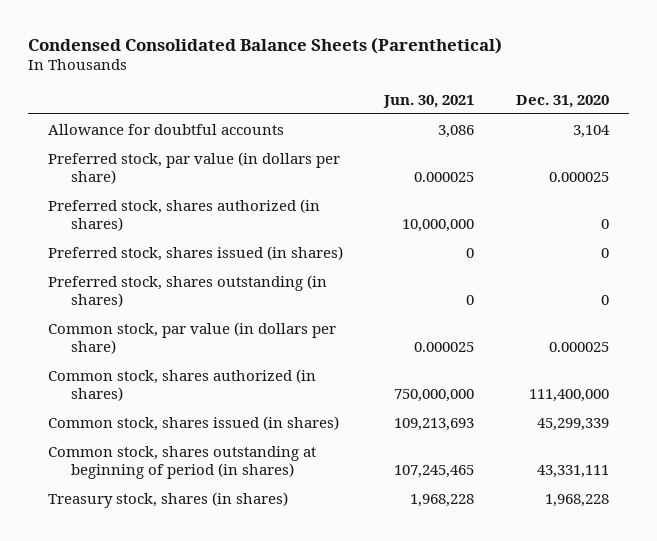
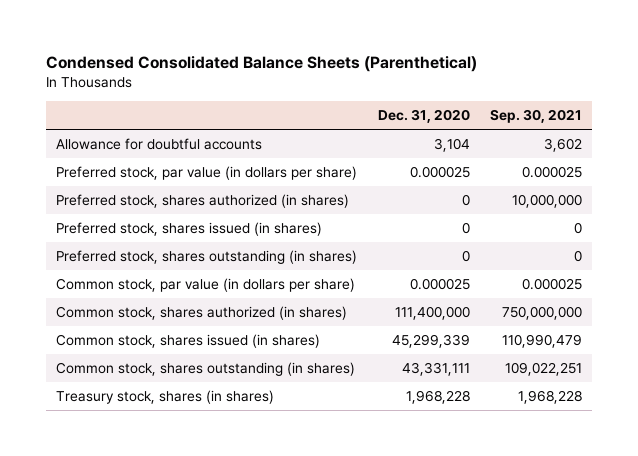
- | Jun. 30, 2021 | Dec. 31, 2020
+ | Dec. 31, 2020 | Sep. 30, 2021
- Common stock, shares outstanding at beginning of period (in shares) | 107,245,465 | 43,331,111
+ Common stock, shares outstanding (in shares) | 43,331,111 | 109,022,251

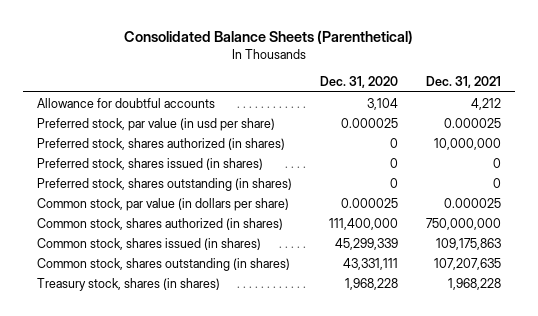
- Condensed Consolidated Balance Sheets (Parenthetical)
+ Consolidated Balance Sheets (Parenthetical)
- | Dec. 31, 2020 | Sep. 30, 2021
+ | Dec. 31, 2020 | Dec. 31, 2021
- Preferred stock, par value (in dollars per share) | 0.000025 | 0.000025
+ Preferred stock, par value (in usd per share) | 0.000025 | 0.000025

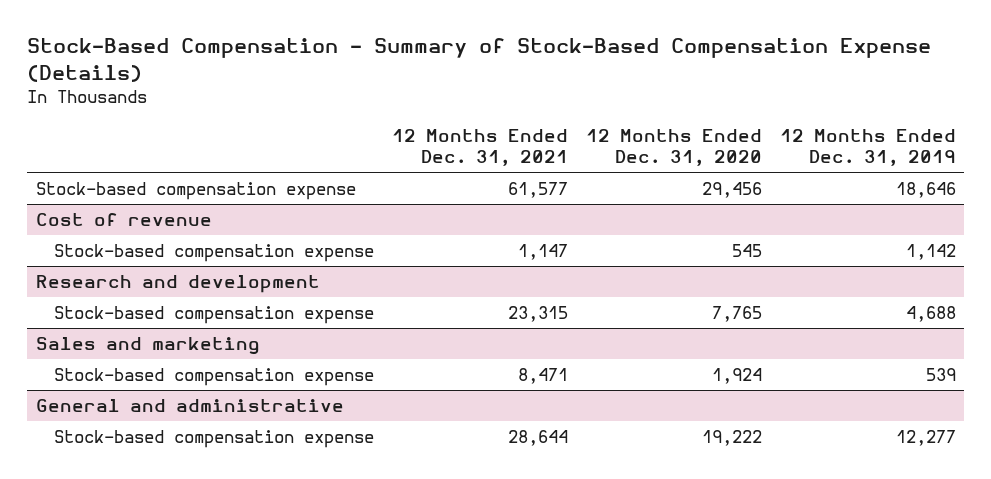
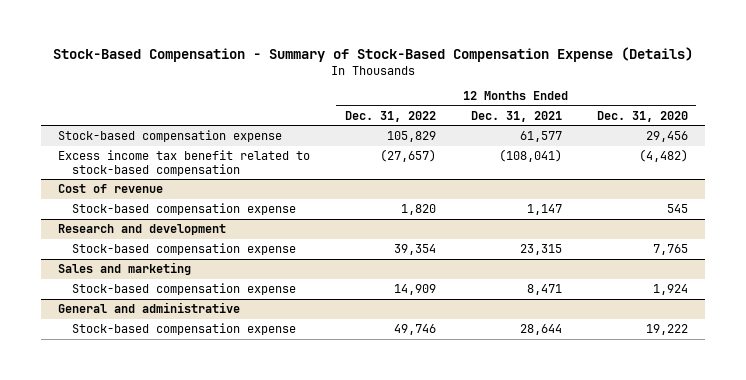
- | 12 Months Ended Dec. 31, 2021 | 12 Months Ended Dec. 31, 2020 | 12 Months Ended Dec. 31, 2019
+ | 12 Months Ended Dec. 31, 2022 | 12 Months Ended Dec. 31, 2021 | 12 Months Ended Dec. 31, 2020
+ Excess income tax benefit related to stock-based compensation | (27,657) | (108,041) | (4,482)

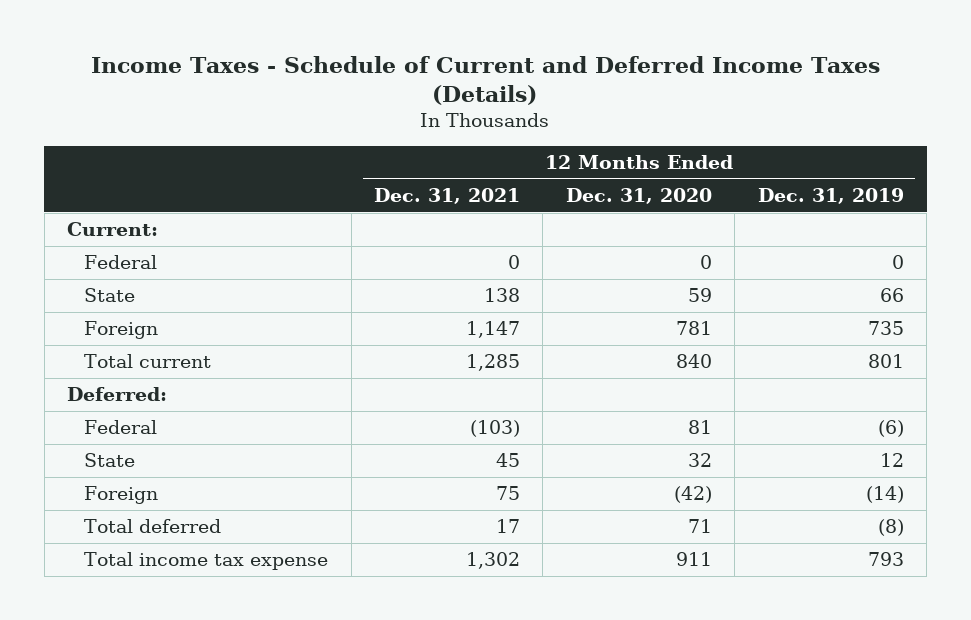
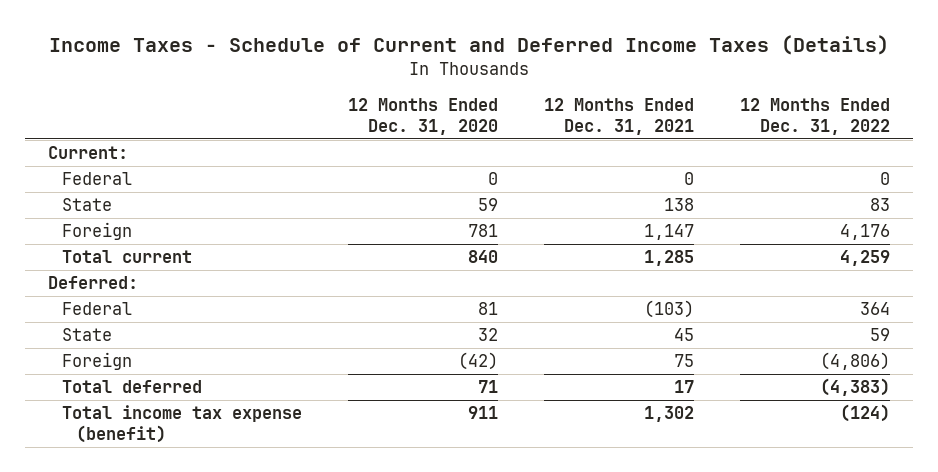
- | 12 Months Ended Dec. 31, 2021 | 12 Months Ended Dec. 31, 2020 | 12 Months Ended Dec. 31, 2019
+ | 12 Months Ended Dec. 31, 2020 | 12 Months Ended Dec. 31, 2021 | 12 Months Ended Dec. 31, 2022
- Total income tax expense | 1,302 | 911 | 793
+ Total income tax expense (benefit) | 911 | 1,302 | (124)

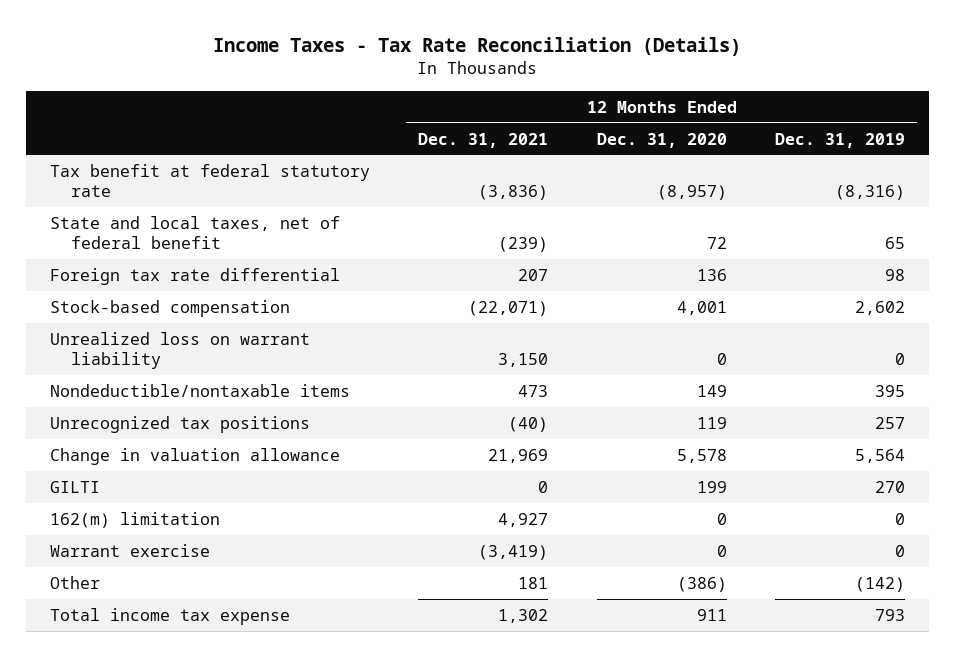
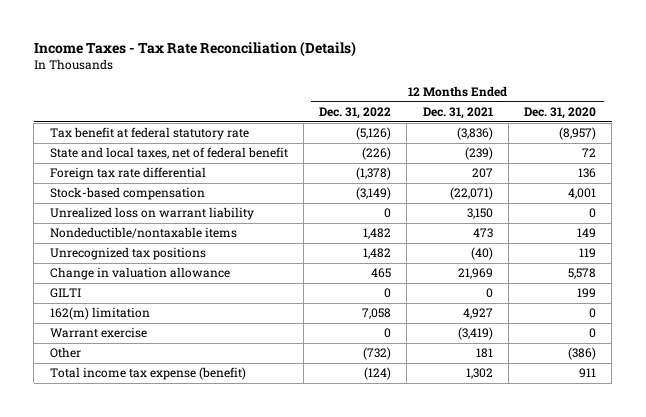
- | 12 Months Ended Dec. 31, 2021 | 12 Months Ended Dec. 31, 2020 | 12 Months Ended Dec. 31, 2019
+ | 12 Months Ended Dec. 31, 2022 | 12 Months Ended Dec. 31, 2021 | 12 Months Ended Dec. 31, 2020
- Total income tax expense | 1,302 | 911 | 793
+ Total income tax expense (benefit) | (124) | 1,302 | 911

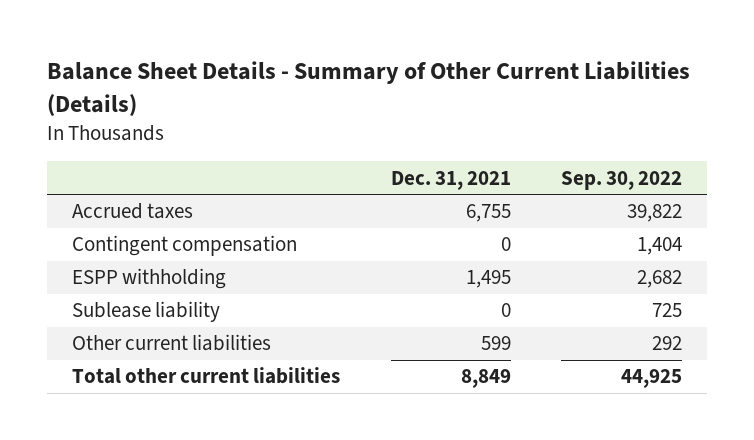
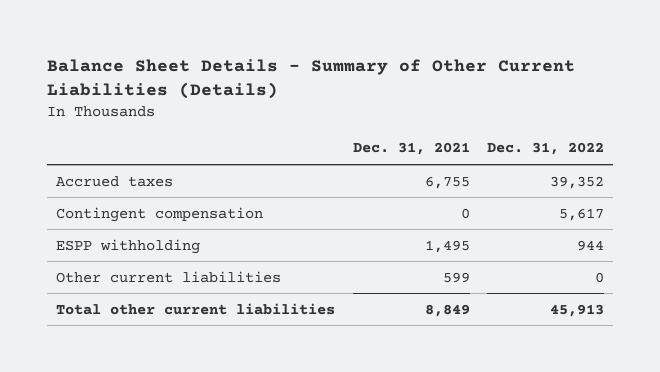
- | Dec. 31, 2021 | Sep. 30, 2022
+ | Dec. 31, 2021 | Dec. 31, 2022
- Sublease liability | 0 | 725

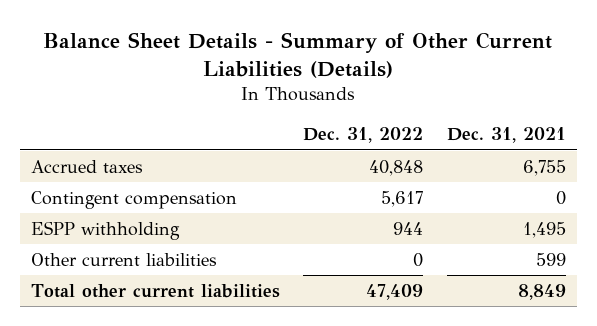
- | Dec. 31, 2021 | Dec. 31, 2022
+ | Dec. 31, 2022 | Dec. 31, 2021
- Accrued taxes | 6,755 | 39,352
+ Accrued taxes | 40,848 | 6,755
- Total other current liabilities | 8,849 | 45,913
+ Total other current liabilities | 47,409 | 8,849

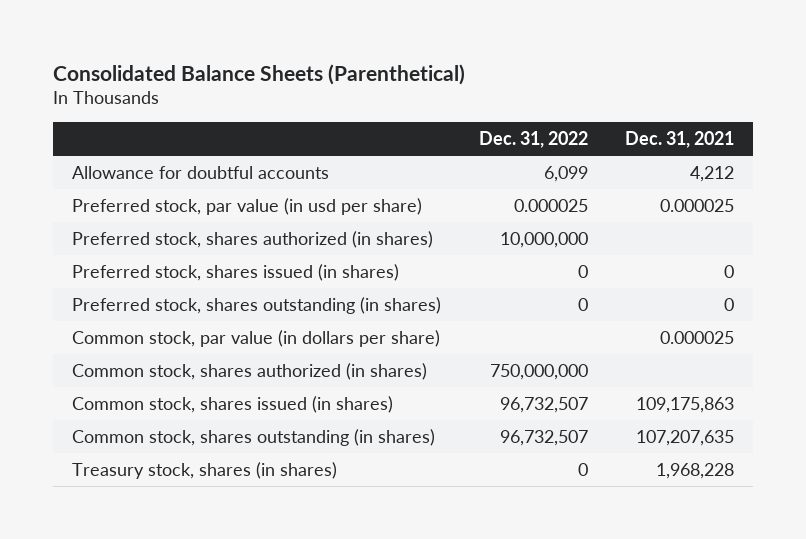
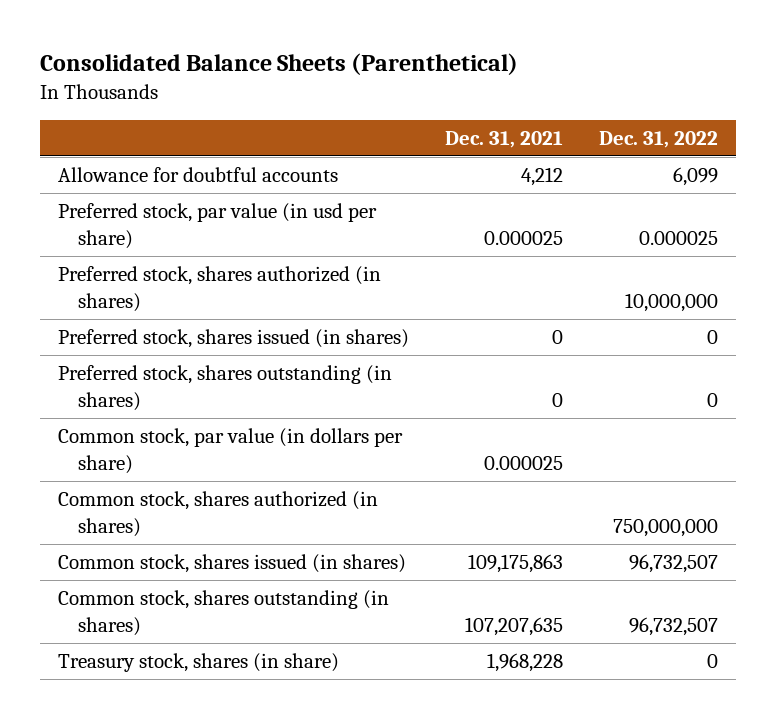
- | Dec. 31, 2022 | Dec. 31, 2021
+ | Dec. 31, 2021 | Dec. 31, 2022
- Treasury stock, shares (in shares) | 0 | 1,968,228
+ Treasury stock, shares (in share) | 1,968,228 | 0

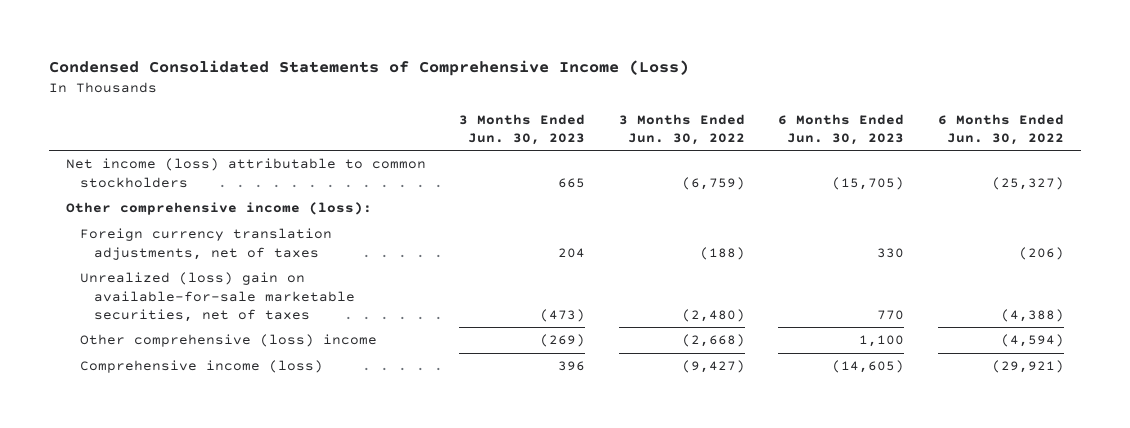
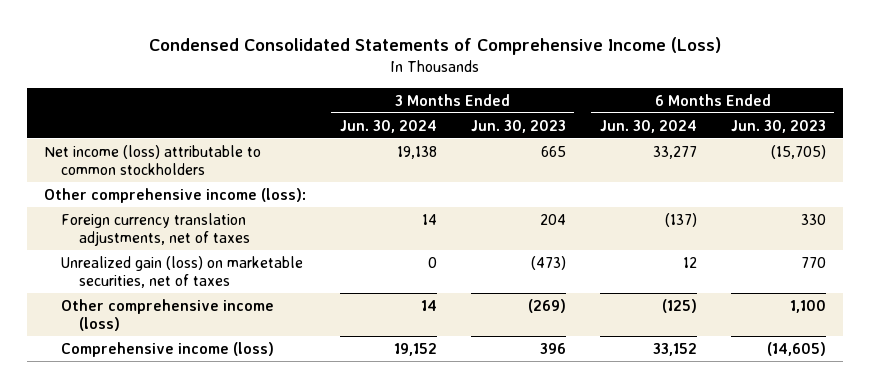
- | 3 Months Ended Jun. 30, 2023 | 3 Months Ended Jun. 30, 2022 | 6 Months Ended Jun. 30, 2023 | 6 Months Ended Jun. 30, 2022
+ | 3 Months Ended Jun. 30, 2024 | 3 Months Ended Jun. 30, 2023 | 6 Months Ended Jun. 30, 2024 | 6 Months Ended Jun. 30, 2023
- Unrealized (loss) gain on available-for-sale marketable securities, net of taxes | (473) | (2,480) | 770 | (4,388)
- Other comprehensive (loss) income | (269) | (2,668) | 1,100 | (4,594)
+ Unrealized gain (loss) on marketable securities, net of taxes | 0 | (473) | 12 | 770
+ Other comprehensive income (loss) | 14 | (269) | (125) | 1,100

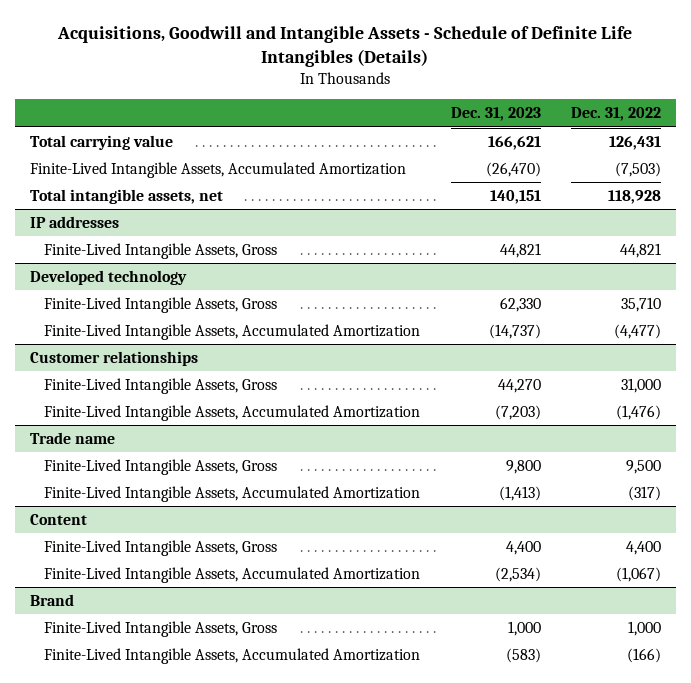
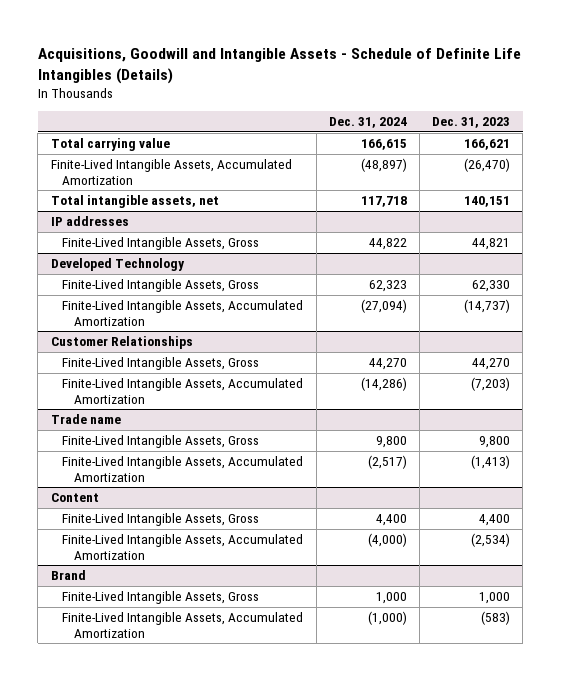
- | Dec. 31, 2023 | Dec. 31, 2022
+ | Dec. 31, 2024 | Dec. 31, 2023
- Developed technology
+ Developed Technology
- Customer relationships
+ Customer Relationships

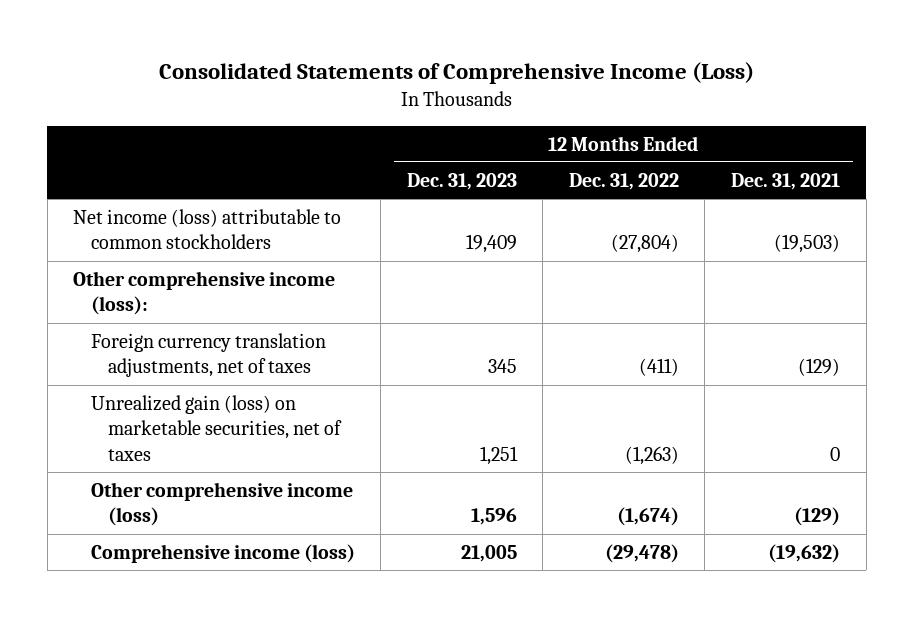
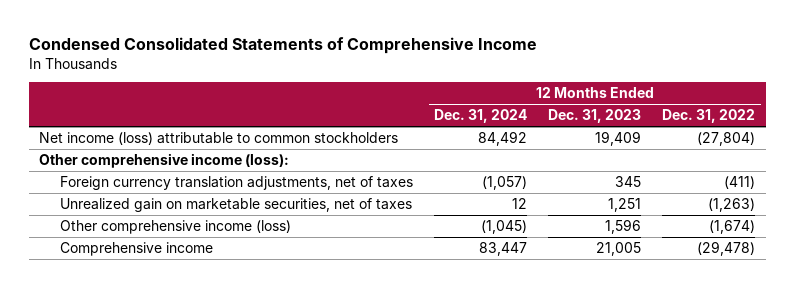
- Consolidated Statements of Comprehensive Income (Loss)
+ Condensed Consolidated Statements of Comprehensive Income
- | 12 Months Ended Dec. 31, 2023 | 12 Months Ended Dec. 31, 2022 | 12 Months Ended Dec. 31, 2021
+ | 12 Months Ended Dec. 31, 2024 | 12 Months Ended Dec. 31, 2023 | 12 Months Ended Dec. 31, 2022
- Unrealized gain (loss) on marketable securities, net of taxes | 1,251 | (1,263) | 0
+ Unrealized gain on marketable securities, net of taxes | 12 | 1,251 | (1,263)
- Comprehensive income (loss) | 21,005 | (29,478) | (19,632)
+ Comprehensive income | 83,447 | 21,005 | (29,478)

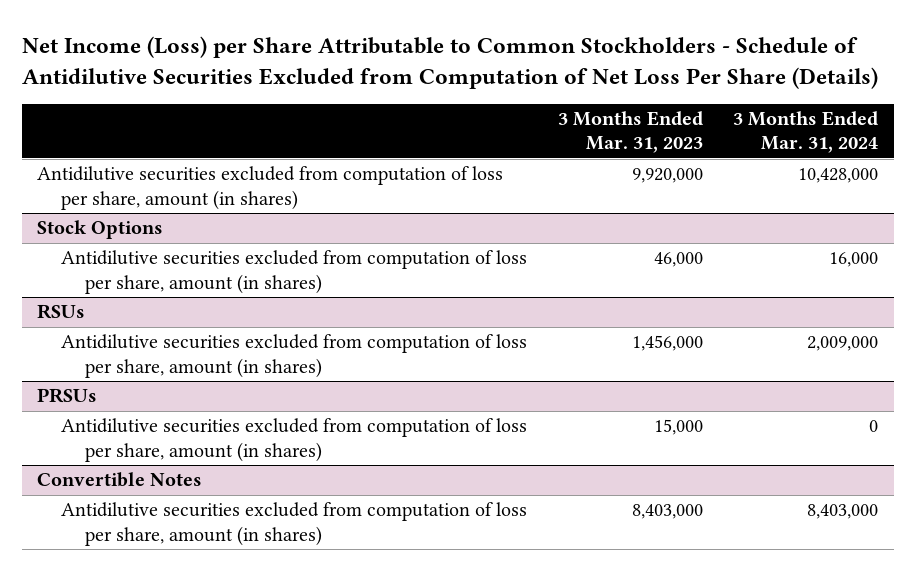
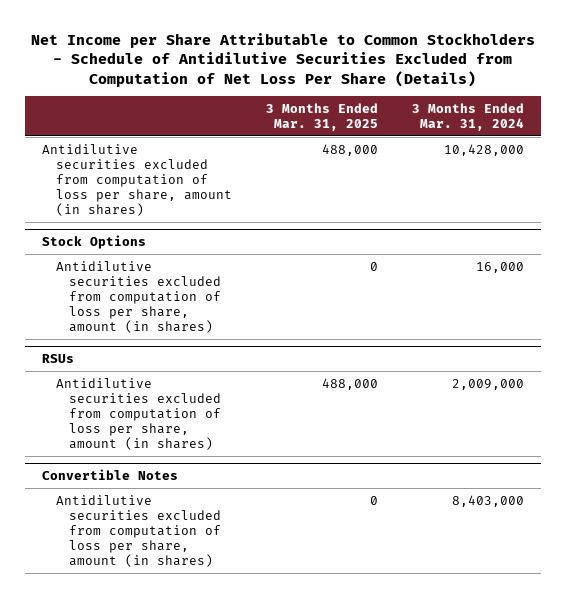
- Net Income (Loss) per Share Attributable to Common Stockholders - Schedule of Antidilutive Securities Excluded from Computation of Net Loss Per Share (Details)
+ Net Income per Share Attributable to Common Stockholders - Schedule of Antidilutive Securities Excluded from Computation of Net Loss Per Share (Details)
- | 3 Months Ended Mar. 31, 2023 | 3 Months Ended Mar. 31, 2024
+ | 3 Months Ended Mar. 31, 2025 | 3 Months Ended Mar. 31, 2024
- PRSUs
- Antidilutive securities excluded from computation of loss per share, amount (in shares) | 15,000 | 0

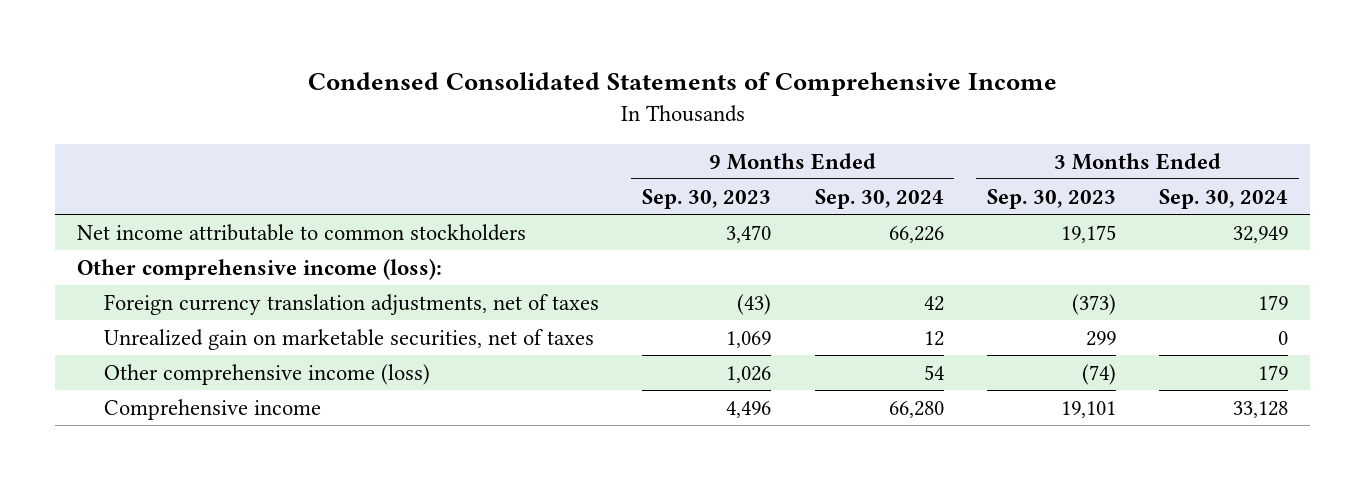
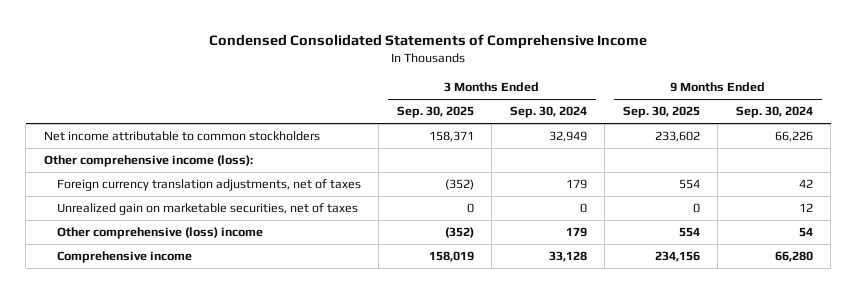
- | 9 Months Ended Sep. 30, 2023 | 9 Months Ended Sep. 30, 2024 | 3 Months Ended Sep. 30, 2023 | 3 Months Ended Sep. 30, 2024
+ | 3 Months Ended Sep. 30, 2025 | 3 Months Ended Sep. 30, 2024 | 9 Months Ended Sep. 30, 2025 | 9 Months Ended Sep. 30, 2024
- Other comprehensive income (loss) | 1,026 | 54 | (74) | 179
+ Other comprehensive (loss) income | (352) | 179 | 554 | 54

